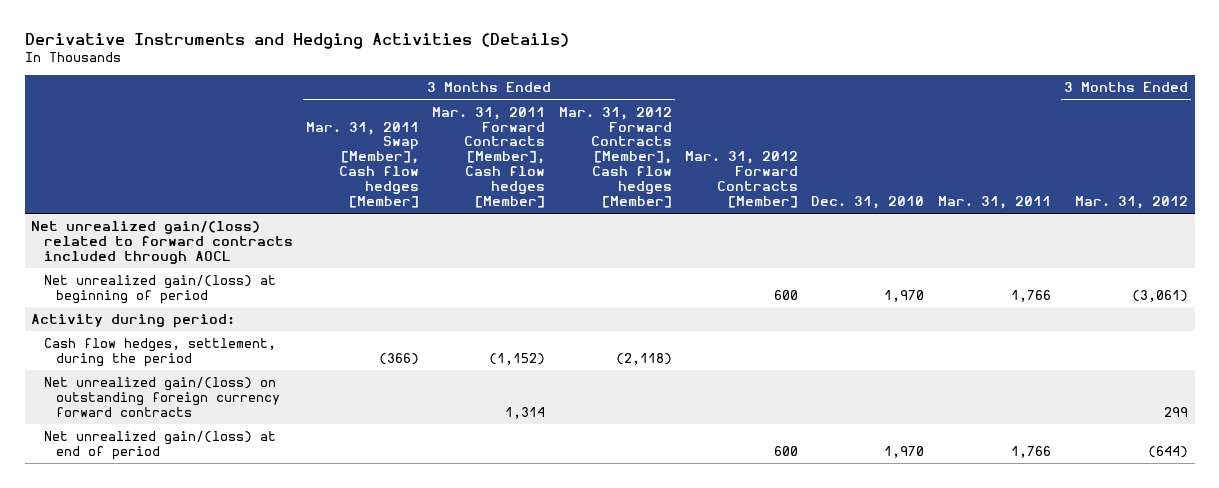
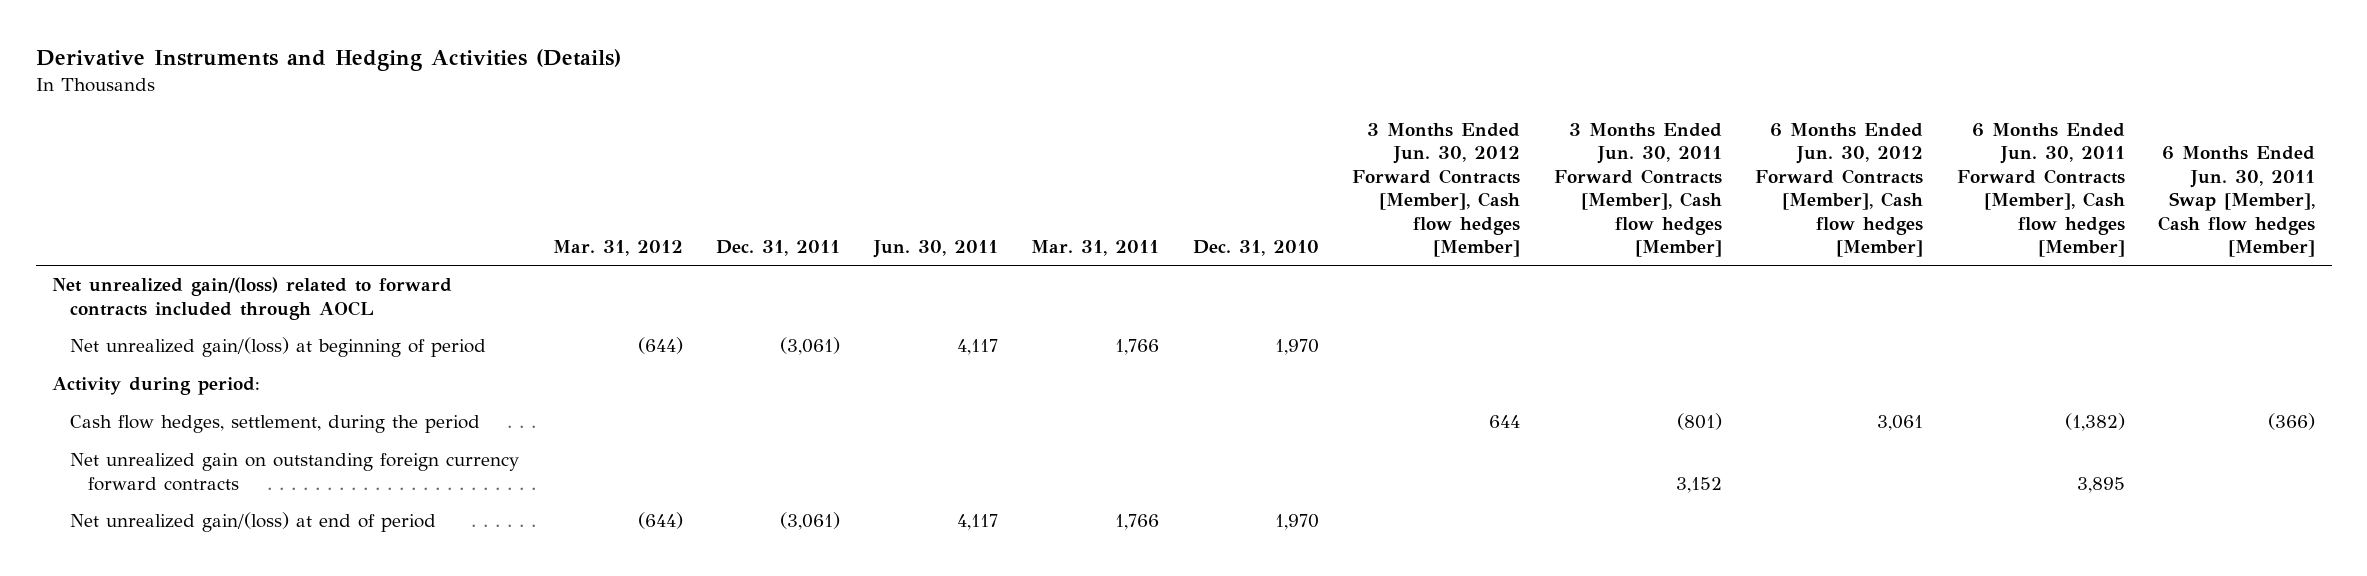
- | 3 Months Ended Mar. 31, 2011 Swap [Member], Cash flow hedges [Member] | 3 Months Ended Mar. 31, 2011 Forward Contracts [Member], Cash flow hedges [Member] | 3 Months Ended Mar. 31, 2012 Forward Contracts [Member], Cash flow hedges [Member] | Mar. 31, 2012 Forward Contracts [Member] | Dec. 31, 2010 | Mar. 31, 2011 | 3 Months Ended Mar. 31, 2012
+ | Mar. 31, 2012 | Dec. 31, 2011 | Jun. 30, 2011 | Mar. 31, 2011 | Dec. 31, 2010 | 3 Months Ended Jun. 30, 2012 Forward Contracts [Member], Cash flow hedges [Member] | 3 Months Ended Jun. 30, 2011 Forward Contracts [Member], Cash flow hedges [Member] | 6 Months Ended Jun. 30, 2012 Forward Contracts [Member], Cash flow hedges [Member] | 6 Months Ended Jun. 30, 2011 Forward Contracts [Member], Cash flow hedges [Member] | 6 Months Ended Jun. 30, 2011 Swap [Member], Cash flow hedges [Member]
- Net unrealized gain/(loss) on outstanding foreign currency forward contracts | | 1,314 | | | | | 299
+ Net unrealized gain on outstanding foreign currency forward contracts | | | | | | | 3,152 | | 3,895 |

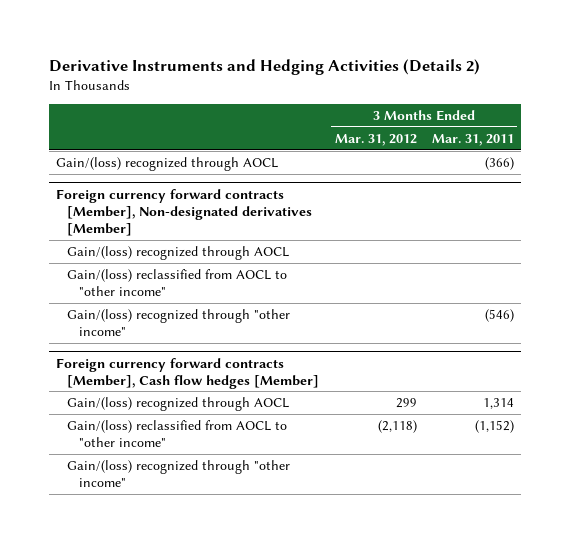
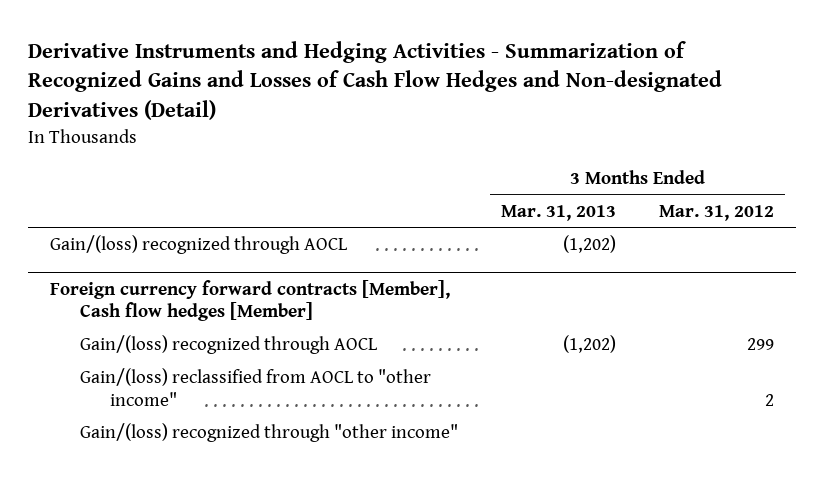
- Derivative Instruments and Hedging Activities (Details 2)
+ Derivative Instruments and Hedging Activities - Summarization of Recognized Gains and Losses of Cash Flow Hedges and Non-designated Derivatives (Detail)
- | 3 Months Ended Mar. 31, 2012 | 3 Months Ended Mar. 31, 2011
+ | 3 Months Ended Mar. 31, 2013 | 3 Months Ended Mar. 31, 2012
- Foreign currency forward contracts [Member], Non-designated derivatives [Member]
- Gain/(loss) recognized through AOCL
- Gain/(loss) reclassified from AOCL to "other income"
- Gain/(loss) recognized through "other income" | | (546)
@ Foreign currency forward contracts [Member], Cash flow hedges [Member]
- Gain/(loss) reclassified from AOCL to "other income" | (2,118) | (1,152)
+ Gain/(loss) reclassified from AOCL to "other income" | | 2

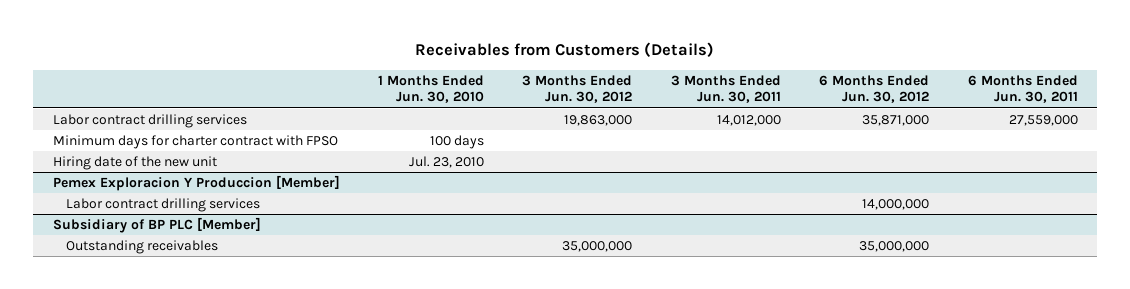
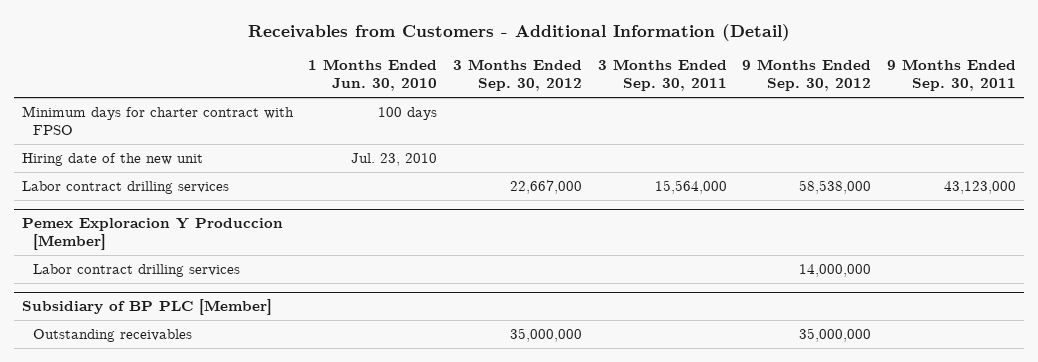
- Receivables from Customers (Details)
+ Receivables from Customers - Additional Information (Detail)
- | 1 Months Ended Jun. 30, 2010 | 3 Months Ended Jun. 30, 2012 | 3 Months Ended Jun. 30, 2011 | 6 Months Ended Jun. 30, 2012 | 6 Months Ended Jun. 30, 2011
+ | 1 Months Ended Jun. 30, 2010 | 3 Months Ended Sep. 30, 2012 | 3 Months Ended Sep. 30, 2011 | 9 Months Ended Sep. 30, 2012 | 9 Months Ended Sep. 30, 2011
moved down: Labor contract drilling services | | 22,667,000 | 15,564,000 | 58,538,000 | 43,123,000

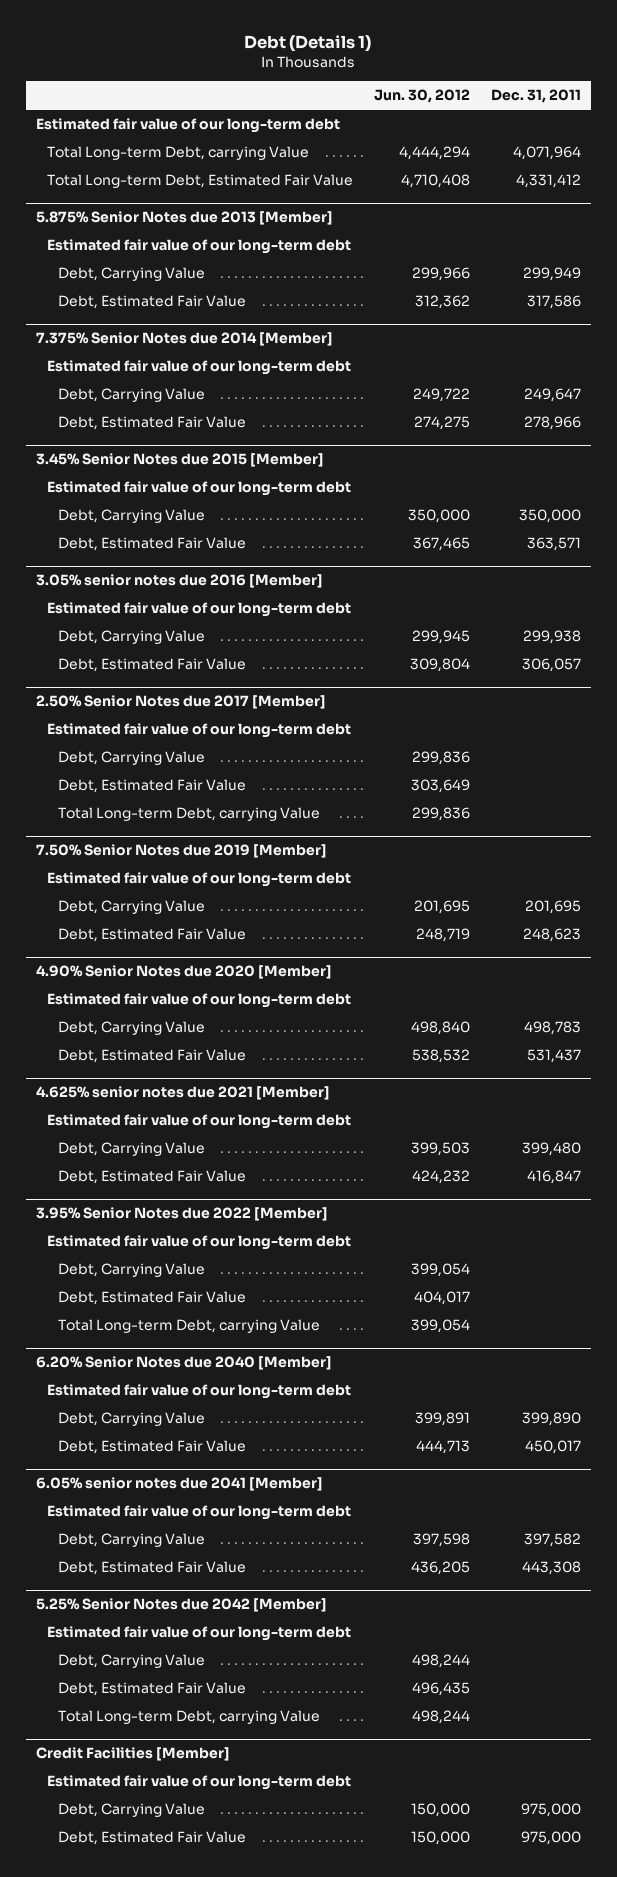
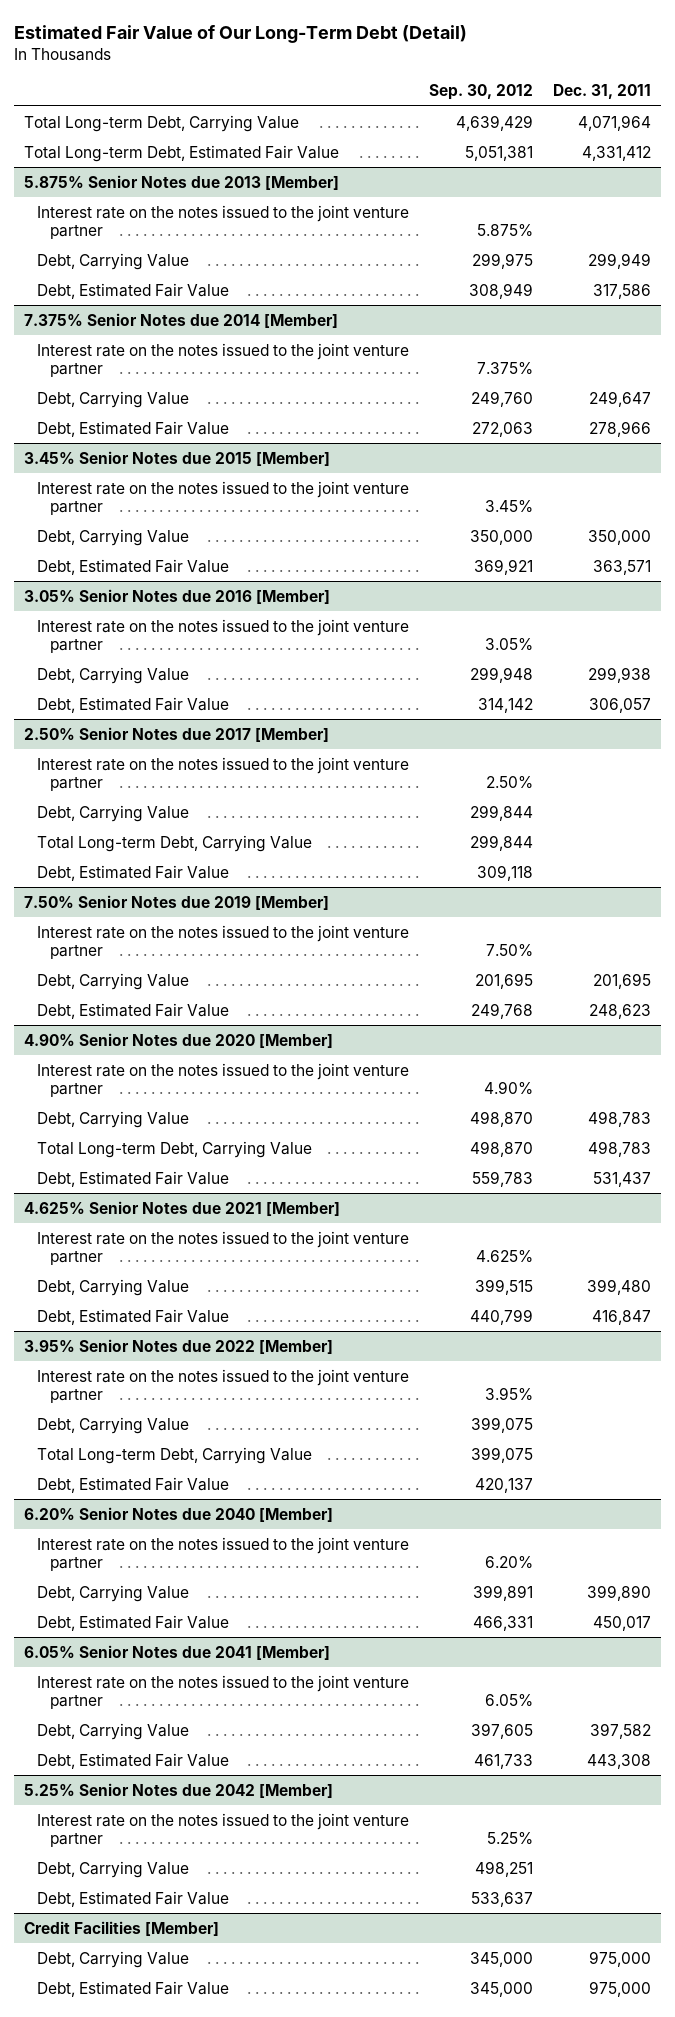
- Debt (Details 1)
+ Estimated Fair Value of Our Long-Term Debt (Detail)
- | Jun. 30, 2012 | Dec. 31, 2011
+ | Sep. 30, 2012 | Dec. 31, 2011
- Estimated fair value of our long-term debt
- Total Long-term Debt, carrying Value | 4,444,294 | 4,071,964
+ Total Long-term Debt, Carrying Value | 4,639,429 | 4,071,964
@ 5.875% Senior Notes due 2013 [Member]
- Estimated fair value of our long-term debt
+ Interest rate on the notes issued to the joint venture partner | 5.875% |
@ 7.375% Senior Notes due 2014 [Member]
- Estimated fair value of our long-term debt
+ Interest rate on the notes issued to the joint venture partner | 7.375% |
@ 3.45% Senior Notes due 2015 [Member]
- Estimated fair value of our long-term debt
+ Interest rate on the notes issued to the joint venture partner | 3.45% |
- 3.05% senior notes due 2016 [Member]
- Estimated fair value of our long-term debt
+ 3.05% Senior Notes due 2016 [Member]
+ Interest rate on the notes issued to the joint venture partner | 3.05% |
@ 2.50% Senior Notes due 2017 [Member]
- Estimated fair value of our long-term debt
+ Interest rate on the notes issued to the joint venture partner | 2.50% |
+ Total Long-term Debt, Carrying Value | 299,844 |
- Total Long-term Debt, carrying Value | 299,836 |
@ 7.50% Senior Notes due 2019 [Member]
- Estimated fair value of our long-term debt
+ Interest rate on the notes issued to the joint venture partner | 7.50% |
@ 4.90% Senior Notes due 2020 [Member]
- Estimated fair value of our long-term debt
+ Interest rate on the notes issued to the joint venture partner | 4.90% |
+ Total Long-term Debt, Carrying Value | 498,870 | 498,783
- 4.625% senior notes due 2021 [Member]
- Estimated fair value of our long-term debt
+ 4.625% Senior Notes due 2021 [Member]
+ Interest rate on the notes issued to the joint venture partner | 4.625% |
@ 3.95% Senior Notes due 2022 [Member]
- Estimated fair value of our long-term debt
+ Interest rate on the notes issued to the joint venture partner | 3.95% |
+ Total Long-term Debt, Carrying Value | 399,075 |
- Total Long-term Debt, carrying Value | 399,054 |
@ 6.20% Senior Notes due 2040 [Member]
- Estimated fair value of our long-term debt
+ Interest rate on the notes issued to the joint venture partner | 6.20% |
- 6.05% senior notes due 2041 [Member]
- Estimated fair value of our long-term debt
+ 6.05% Senior Notes due 2041 [Member]
+ Interest rate on the notes issued to the joint venture partner | 6.05% |
@ 5.25% Senior Notes due 2042 [Member]
- Estimated fair value of our long-term debt
+ Interest rate on the notes issued to the joint venture partner | 5.25% |
- Total Long-term Debt, carrying Value | 498,244 |
@ Credit Facilities [Member]
- Estimated fair value of our long-term debt

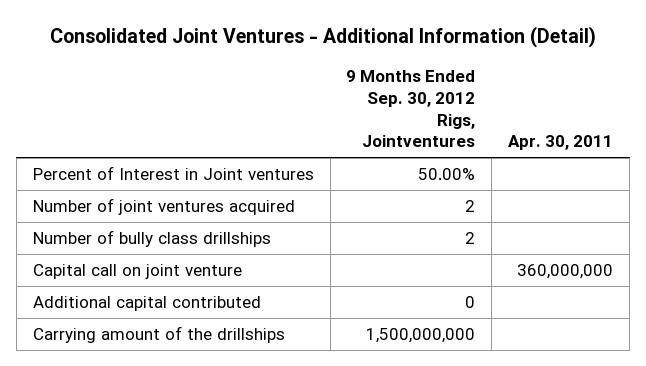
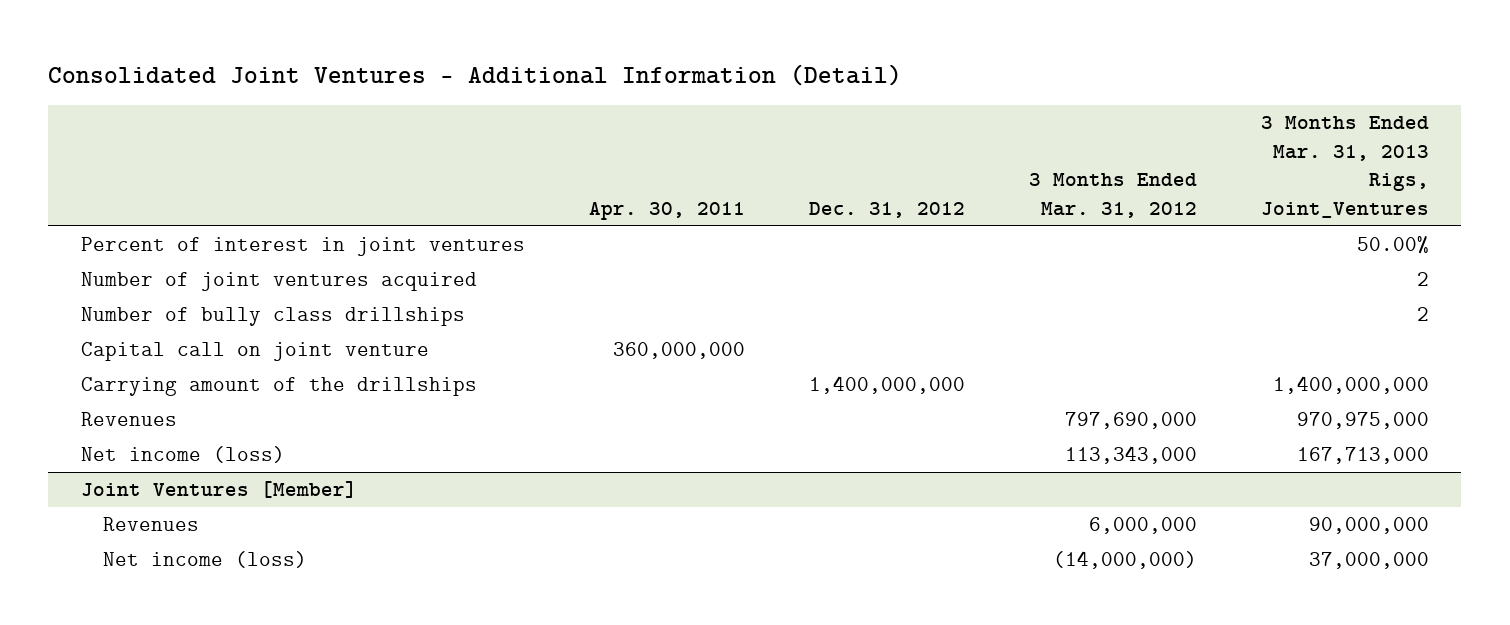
- | 9 Months Ended Sep. 30, 2012 Rigs, Jointventures | Apr. 30, 2011
+ | Apr. 30, 2011 | Dec. 31, 2012 | 3 Months Ended Mar. 31, 2012 | 3 Months Ended Mar. 31, 2013 Rigs, Joint_Ventures
- Percent of Interest in Joint ventures | 50.00% |
+ Percent of interest in joint ventures | | | | 50.00%
- Additional capital contributed | 0 |
+ Revenues | | | 797,690,000 | 970,975,000
+ Net income (loss) | | | 113,343,000 | 167,713,000
+ Joint Ventures [Member]
+ Revenues | | | 6,000,000 | 90,000,000
+ Net income (loss) | | | (14,000,000) | 37,000,000

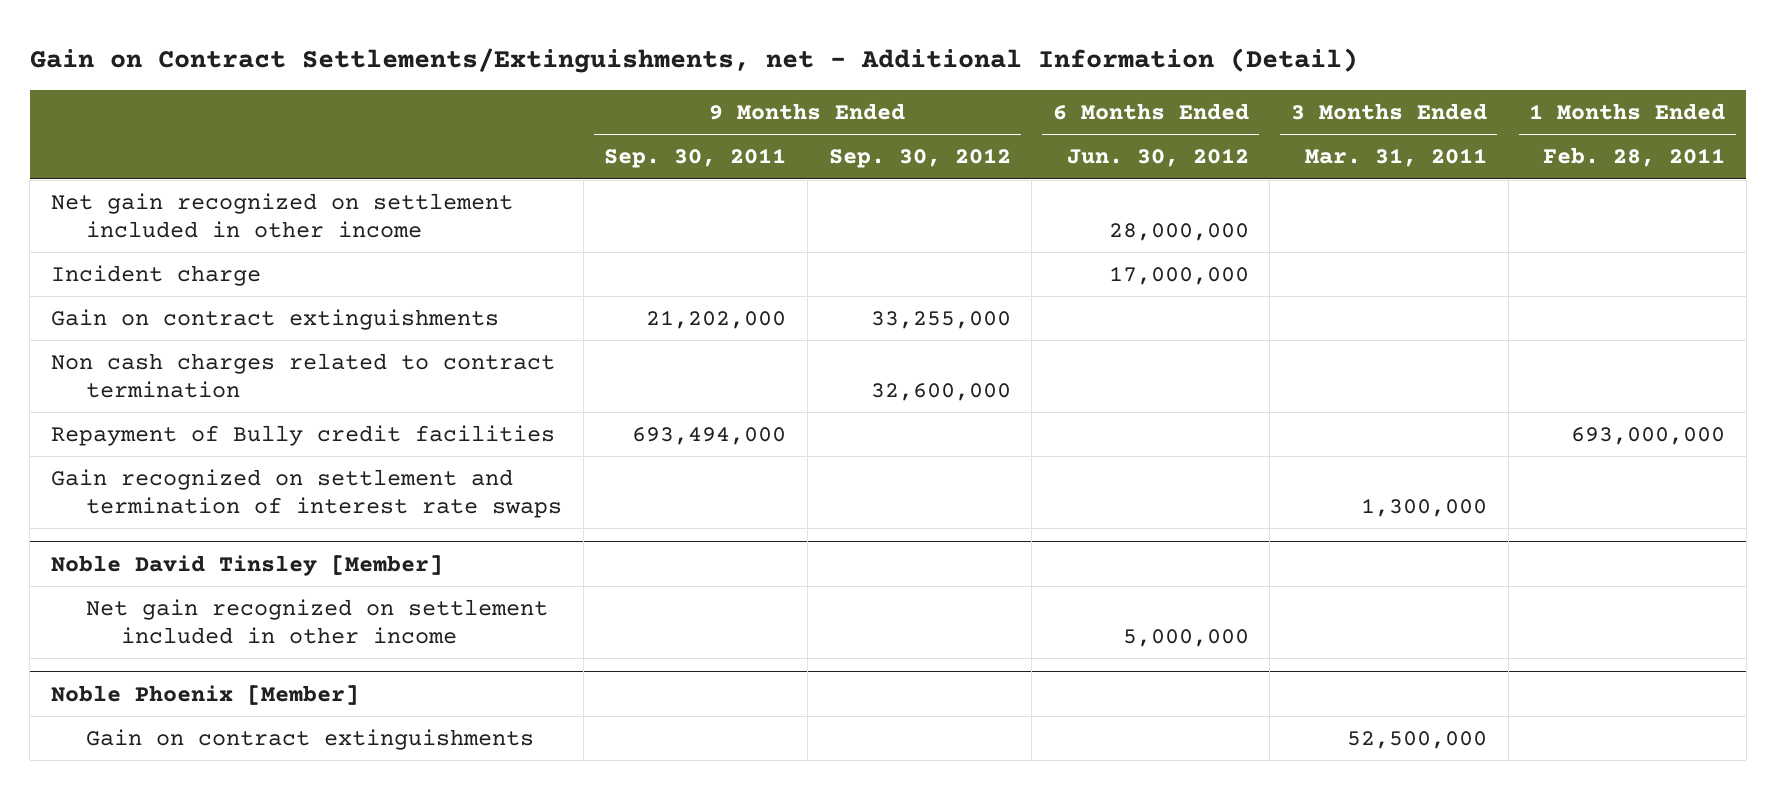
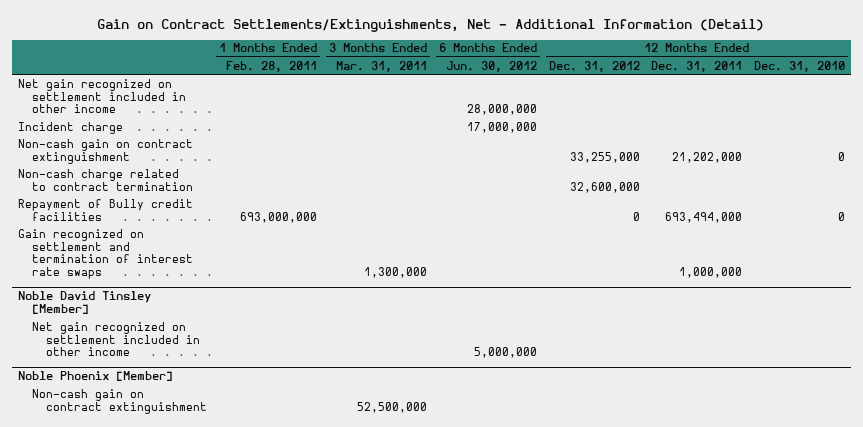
- Gain on Contract Settlements/Extinguishments, net - Additional Information (Detail)
+ Gain on Contract Settlements/Extinguishments, Net - Additional Information (Detail)
- | 9 Months Ended Sep. 30, 2011 | 9 Months Ended Sep. 30, 2012 | 6 Months Ended Jun. 30, 2012 | 3 Months Ended Mar. 31, 2011 | 1 Months Ended Feb. 28, 2011
+ | 1 Months Ended Feb. 28, 2011 | 3 Months Ended Mar. 31, 2011 | 6 Months Ended Jun. 30, 2012 | 12 Months Ended Dec. 31, 2012 | 12 Months Ended Dec. 31, 2011 | 12 Months Ended Dec. 31, 2010
- Gain on contract extinguishments | 21,202,000 | 33,255,000 | | |
- Non cash charges related to contract termination | | 32,600,000 | | |
+ Non-cash gain on contract extinguishment | | | | 33,255,000 | 21,202,000 | 0
+ Non-cash charge related to contract termination | | | | 32,600,000 | |
@ Noble Phoenix [Member]
- Gain on contract extinguishments | | | | 52,500,000 |
+ Non-cash gain on contract extinguishment | | 52,500,000 | | | |

